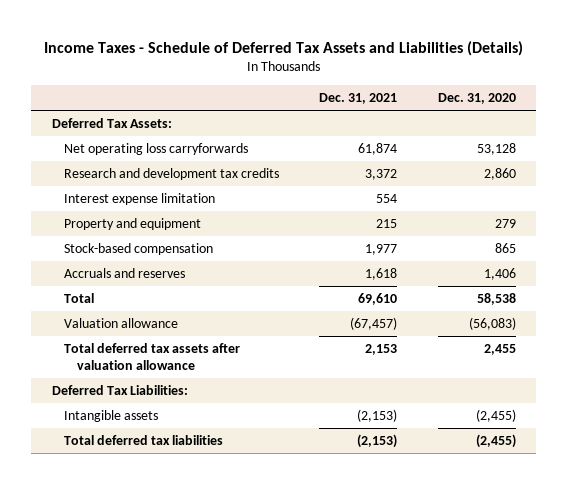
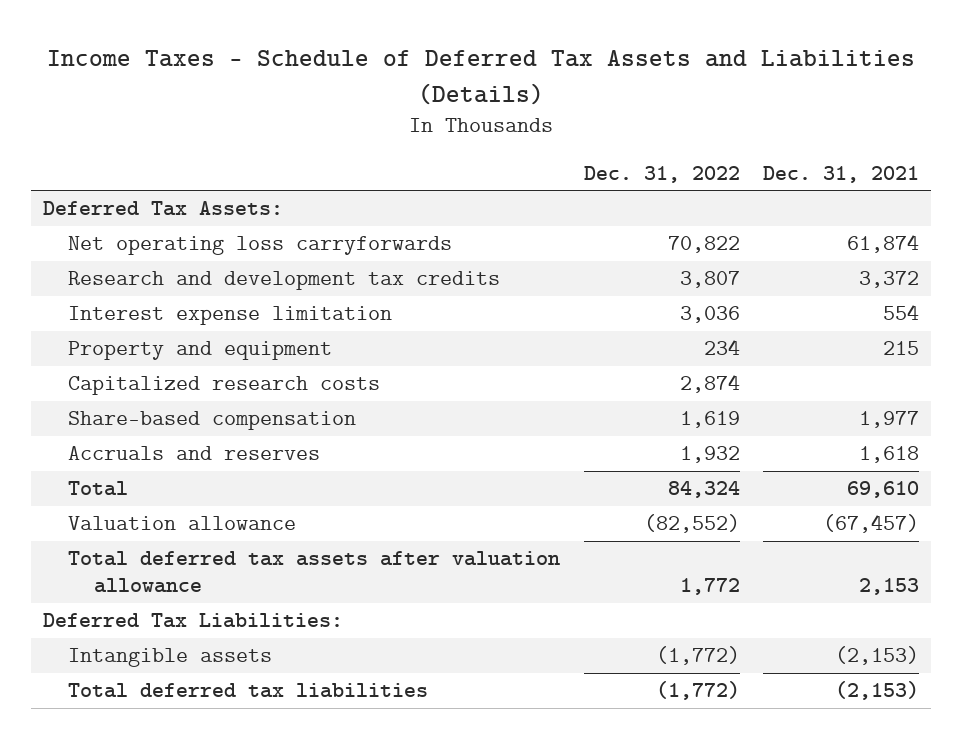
- | Dec. 31, 2021 | Dec. 31, 2020
+ | Dec. 31, 2022 | Dec. 31, 2021
- Stock-based compensation | 1,977 | 865
+ Capitalized research costs | 2,874 |
+ Share-based compensation | 1,619 | 1,977

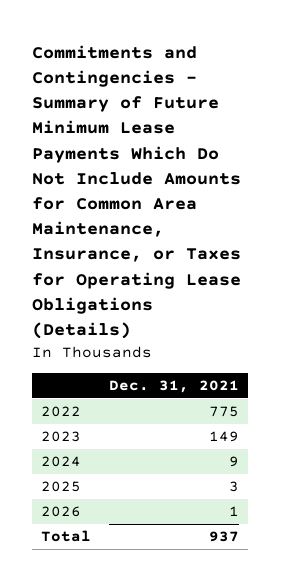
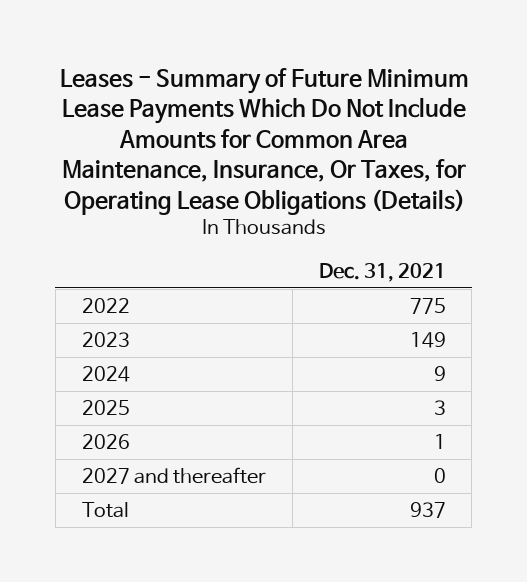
- Commitments and Contingencies - Summary of Future Minimum Lease Payments Which Do Not Include Amounts for Common Area Maintenance, Insurance, or Taxes for Operating Lease Obligations (Details)
+ Leases - Summary of Future Minimum Lease Payments Which Do Not Include Amounts for Common Area Maintenance, Insurance, Or Taxes, for Operating Lease Obligations (Details)
+ 2027 and thereafter | 0

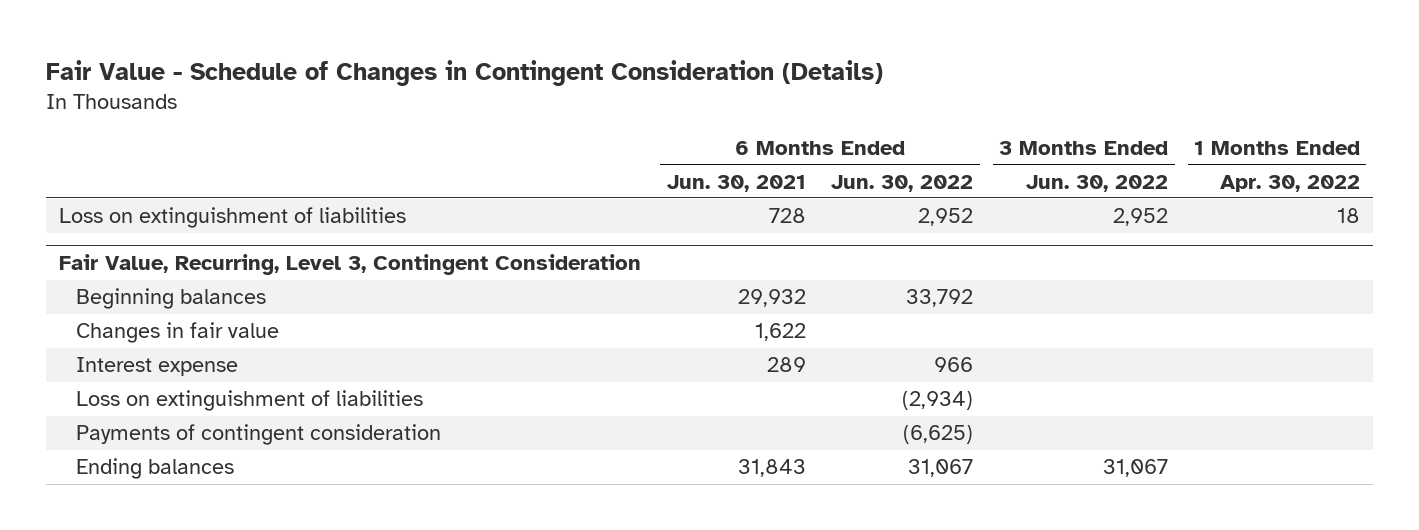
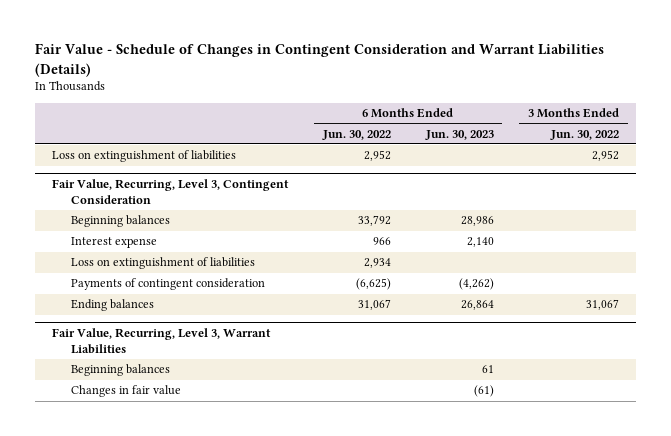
- Fair Value - Schedule of Changes in Contingent Consideration (Details)
+ Fair Value - Schedule of Changes in Contingent Consideration and Warrant Liabilities (Details)
- | 6 Months Ended Jun. 30, 2021 | 6 Months Ended Jun. 30, 2022 | 3 Months Ended Jun. 30, 2022 | 1 Months Ended Apr. 30, 2022
+ | 6 Months Ended Jun. 30, 2022 | 6 Months Ended Jun. 30, 2023 | 3 Months Ended Jun. 30, 2022
@ Fair Value, Recurring, Level 3, Contingent Consideration
- Changes in fair value | 1,622 | | |
- Loss on extinguishment of liabilities | | (2,934) | |
+ Loss on extinguishment of liabilities | 2,934 | |
+ Fair Value, Recurring, Level 3, Warrant Liabilities
+ Beginning balances | | 61 |
+ Changes in fair value | | (61) |

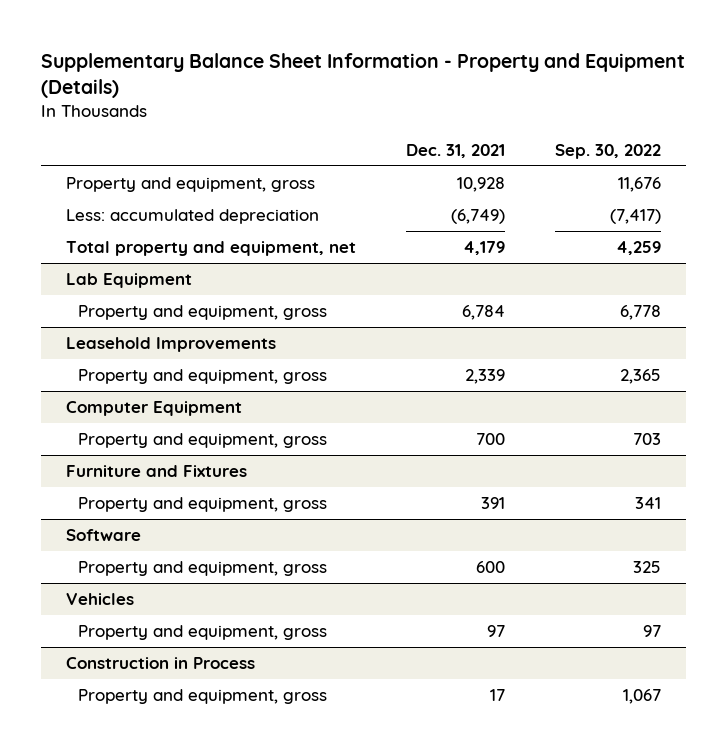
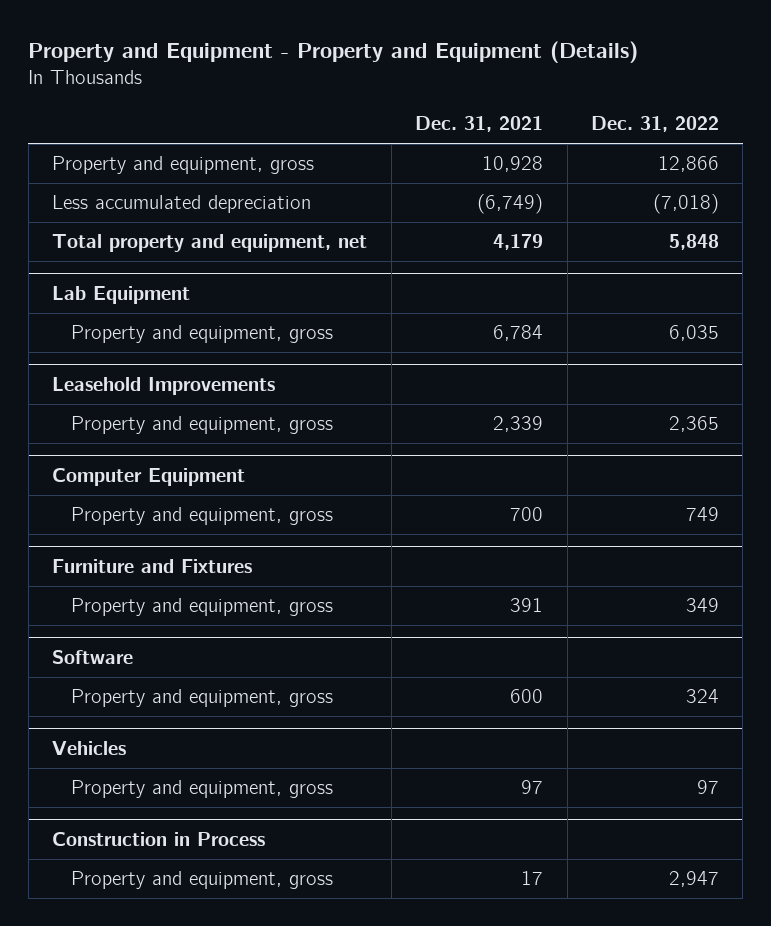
- Supplementary Balance Sheet Information - Property and Equipment (Details)
+ Property and Equipment - Property and Equipment (Details)
- | Dec. 31, 2021 | Sep. 30, 2022
+ | Dec. 31, 2021 | Dec. 31, 2022
- Less: accumulated depreciation | (6,749) | (7,417)
+ Less accumulated depreciation | (6,749) | (7,018)

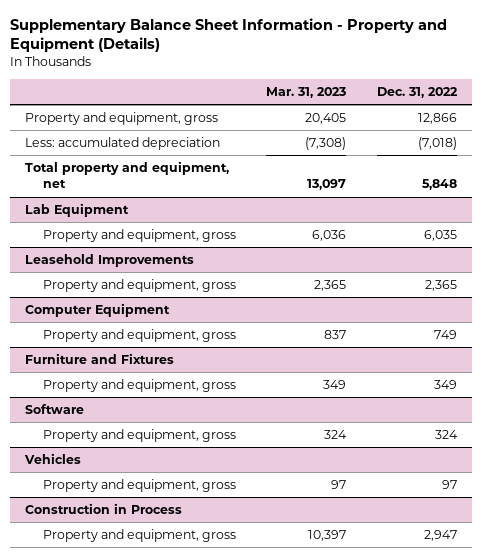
- Property and Equipment - Property and Equipment (Details)
+ Supplementary Balance Sheet Information - Property and Equipment (Details)
- | Dec. 31, 2021 | Dec. 31, 2022
+ | Mar. 31, 2023 | Dec. 31, 2022
- Less accumulated depreciation | (6,749) | (7,018)
+ Less: accumulated depreciation | (7,308) | (7,018)

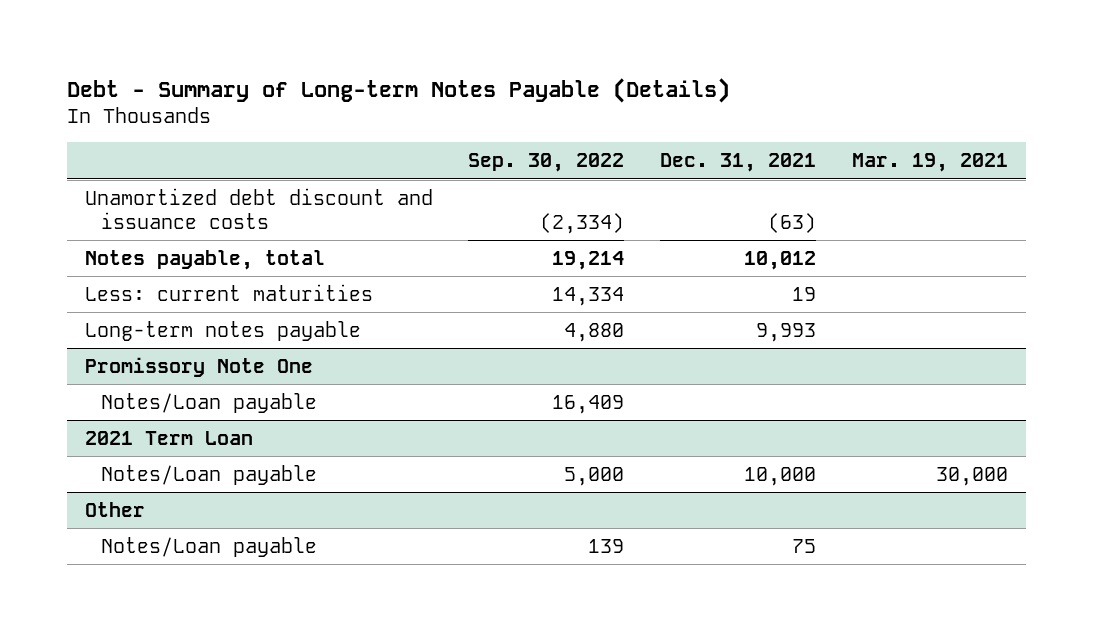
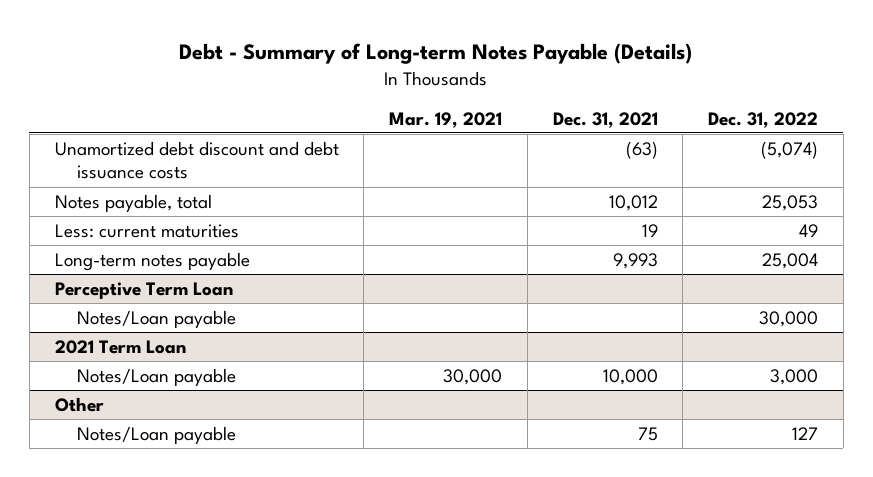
- | Sep. 30, 2022 | Dec. 31, 2021 | Mar. 19, 2021
+ | Mar. 19, 2021 | Dec. 31, 2021 | Dec. 31, 2022
- Unamortized debt discount and issuance costs | (2,334) | (63) |
+ Unamortized debt discount and debt issuance costs | | (63) | (5,074)
- Promissory Note One
+ Perceptive Term Loan

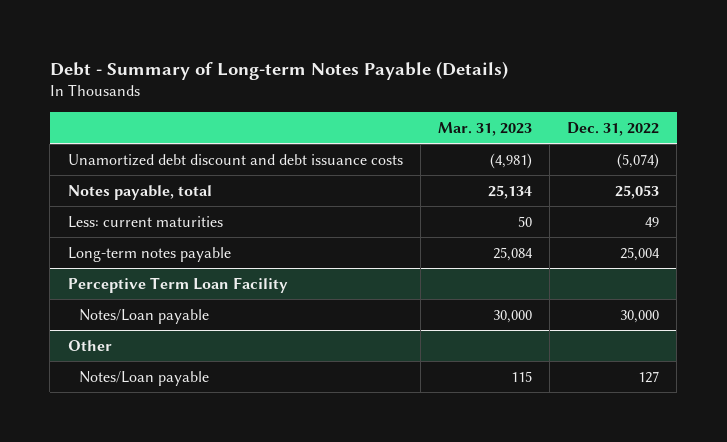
- | Mar. 19, 2021 | Dec. 31, 2021 | Dec. 31, 2022
+ | Mar. 31, 2023 | Dec. 31, 2022
- Perceptive Term Loan
+ Perceptive Term Loan Facility
- 2021 Term Loan
- Notes/Loan payable | 30,000 | 10,000 | 3,000

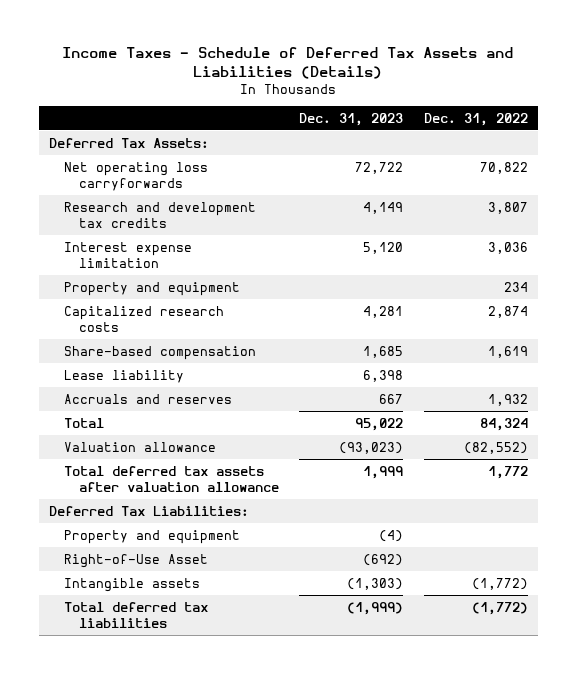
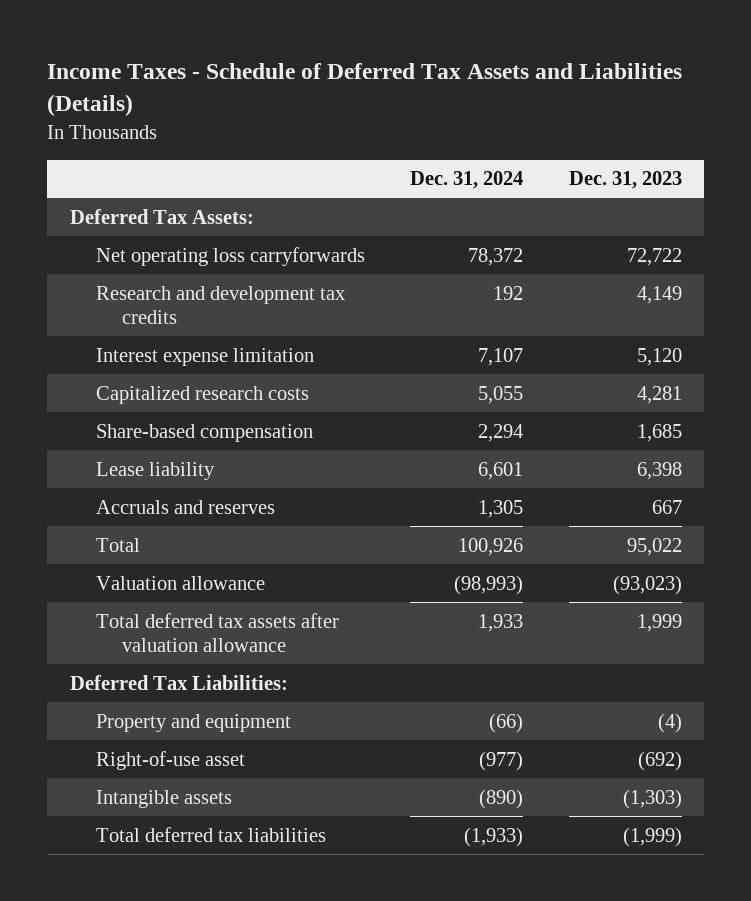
- | Dec. 31, 2023 | Dec. 31, 2022
+ | Dec. 31, 2024 | Dec. 31, 2023
- Property and equipment | | 234
- Right-of-Use Asset | (692) |
+ Right-of-use asset | (977) | (692)

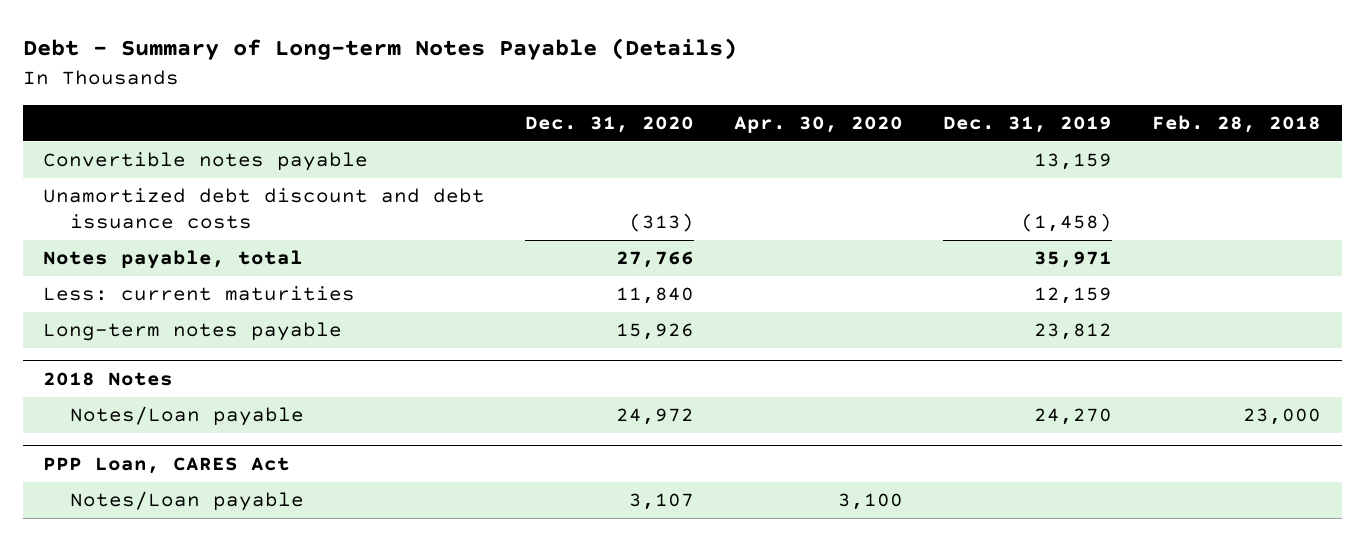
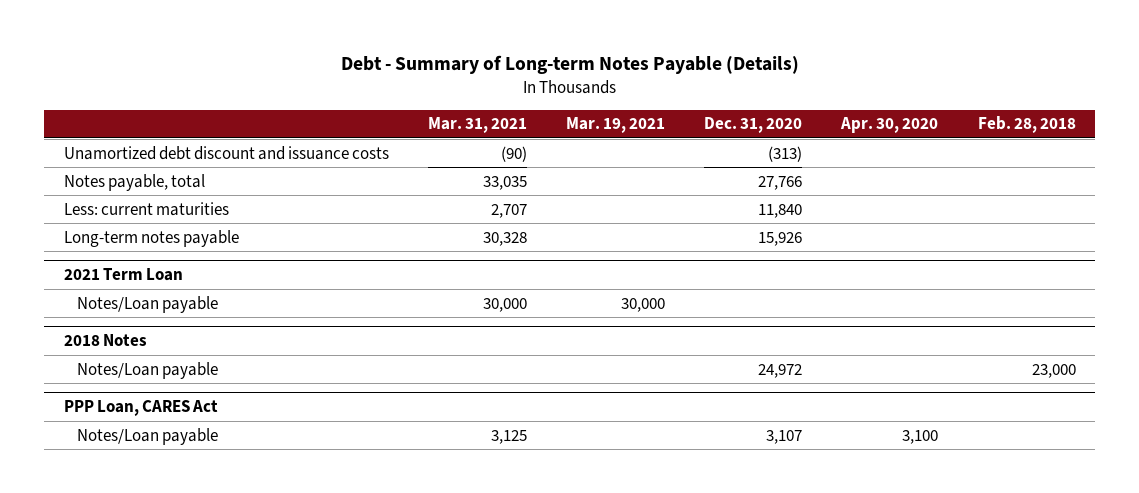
- | Dec. 31, 2020 | Apr. 30, 2020 | Dec. 31, 2019 | Feb. 28, 2018
+ | Mar. 31, 2021 | Mar. 19, 2021 | Dec. 31, 2020 | Apr. 30, 2020 | Feb. 28, 2018
- Convertible notes payable | | | 13,159 |
- Unamortized debt discount and debt issuance costs | (313) | | (1,458) |
+ Unamortized debt discount and issuance costs | (90) | | (313) | |
+ 2021 Term Loan
+ Notes/Loan payable | 30,000 | 30,000 | | |

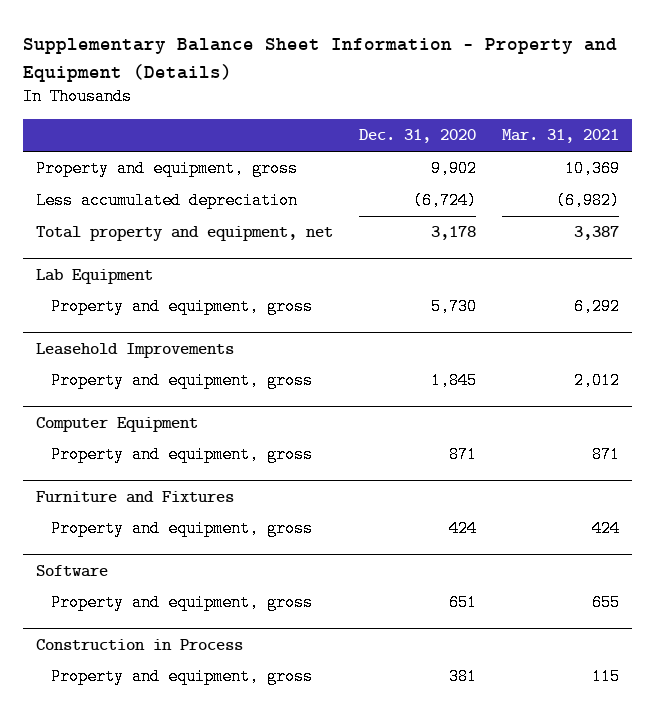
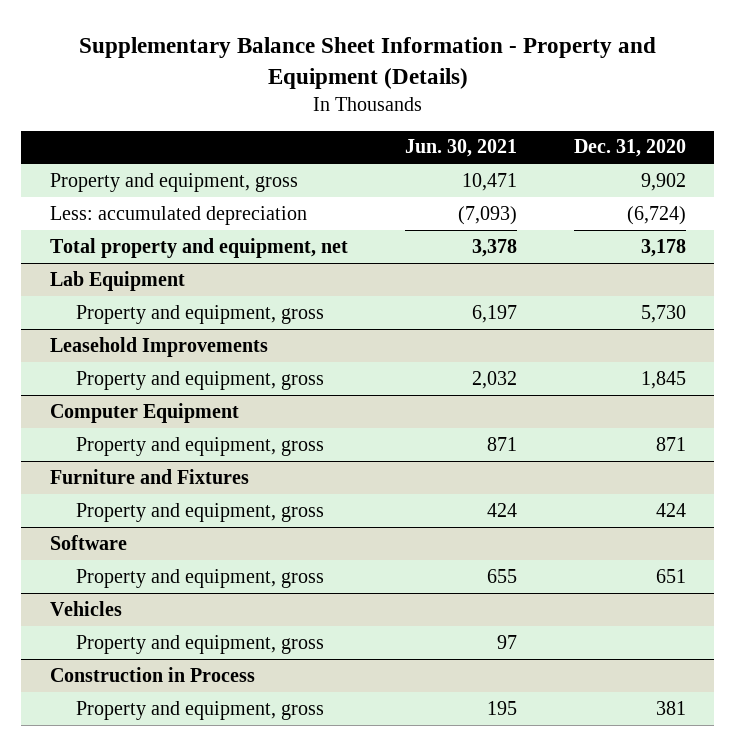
- | Dec. 31, 2020 | Mar. 31, 2021
+ | Jun. 30, 2021 | Dec. 31, 2020
- Less accumulated depreciation | (6,724) | (6,982)
+ Less: accumulated depreciation | (7,093) | (6,724)
+ Vehicles
+ Property and equipment, gross | 97 |

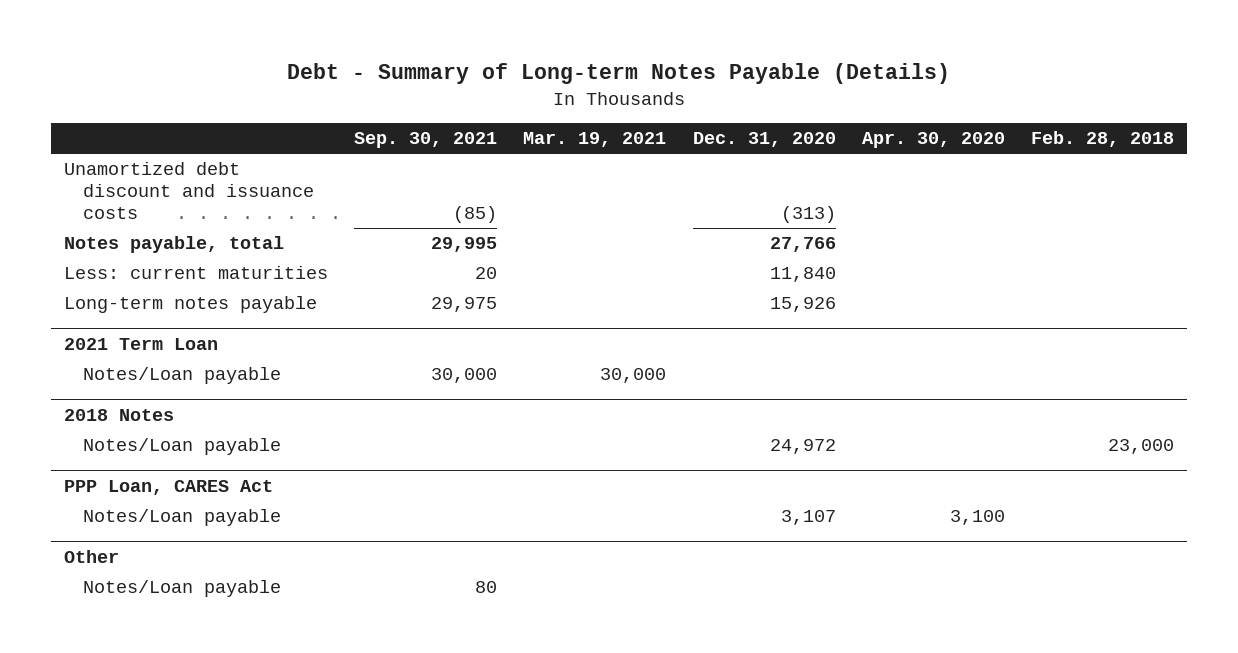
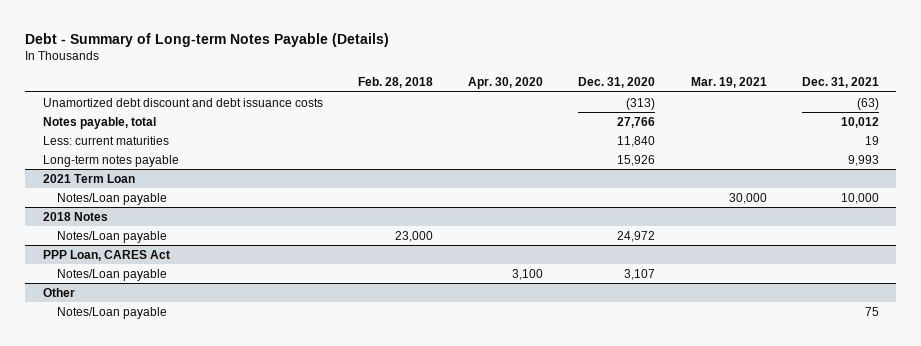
- | Sep. 30, 2021 | Mar. 19, 2021 | Dec. 31, 2020 | Apr. 30, 2020 | Feb. 28, 2018
+ | Feb. 28, 2018 | Apr. 30, 2020 | Dec. 31, 2020 | Mar. 19, 2021 | Dec. 31, 2021
- Unamortized debt discount and issuance costs | (85) | | (313) | |
+ Unamortized debt discount and debt issuance costs | | | (313) | | (63)

